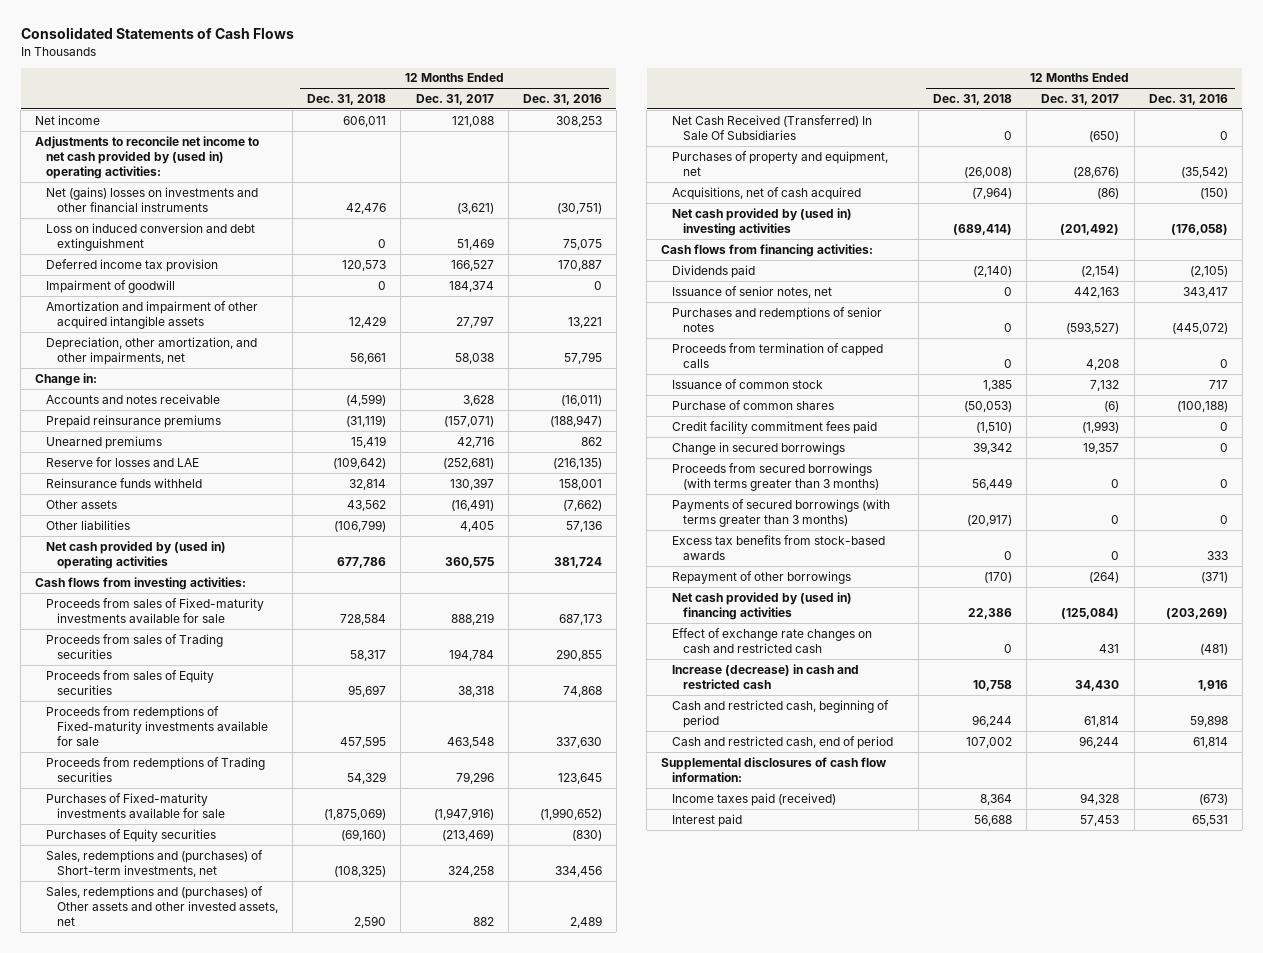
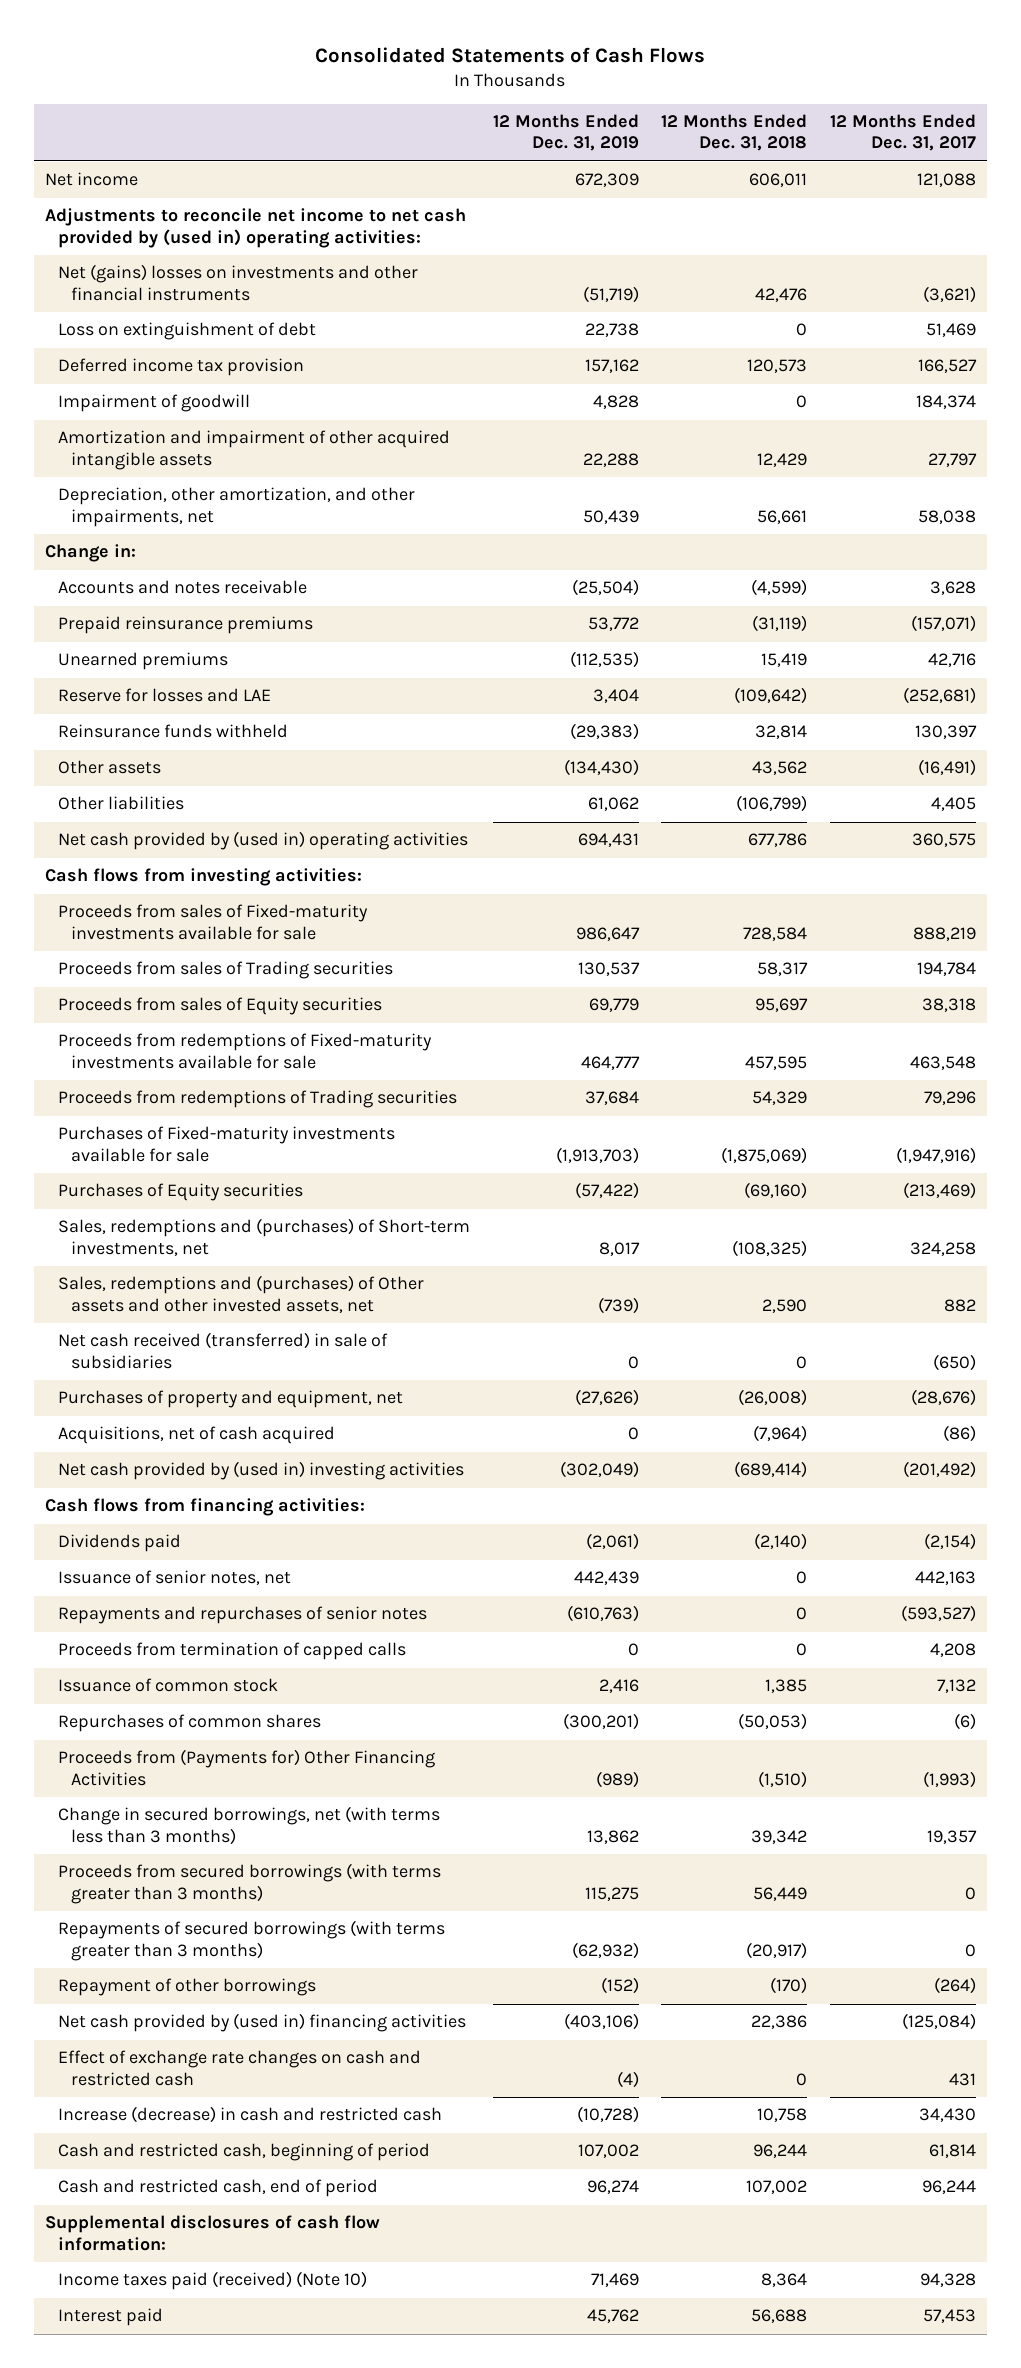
- | 12 Months Ended Dec. 31, 2018 | 12 Months Ended Dec. 31, 2017 | 12 Months Ended Dec. 31, 2016
+ | 12 Months Ended Dec. 31, 2019 | 12 Months Ended Dec. 31, 2018 | 12 Months Ended Dec. 31, 2017
- Loss on induced conversion and debt extinguishment | 0 | 51,469 | 75,075
+ Loss on extinguishment of debt | 22,738 | 0 | 51,469
- Net Cash Received (Transferred) In Sale Of Subsidiaries | 0 | (650) | 0
+ Net cash received (transferred) in sale of subsidiaries | 0 | 0 | (650)
- Purchases and redemptions of senior notes | 0 | (593,527) | (445,072)
+ Repayments and repurchases of senior notes | (610,763) | 0 | (593,527)
- Purchase of common shares | (50,053) | (6) | (100,188)
- Credit facility commitment fees paid | (1,510) | (1,993) | 0
- Change in secured borrowings | 39,342 | 19,357 | 0
+ Repurchases of common shares | (300,201) | (50,053) | (6)
+ Proceeds from (Payments for) Other Financing Activities | (989) | (1,510) | (1,993)
+ Change in secured borrowings, net (with terms less than 3 months) | 13,862 | 39,342 | 19,357
- Payments of secured borrowings (with terms greater than 3 months) | (20,917) | 0 | 0
- Excess tax benefits from stock-based awards | 0 | 0 | 333
+ Repayments of secured borrowings (with terms greater than 3 months) | (62,932) | (20,917) | 0
- Income taxes paid (received) | 8,364 | 94,328 | (673)
+ Income taxes paid (received) (Note 10) | 71,469 | 8,364 | 94,328

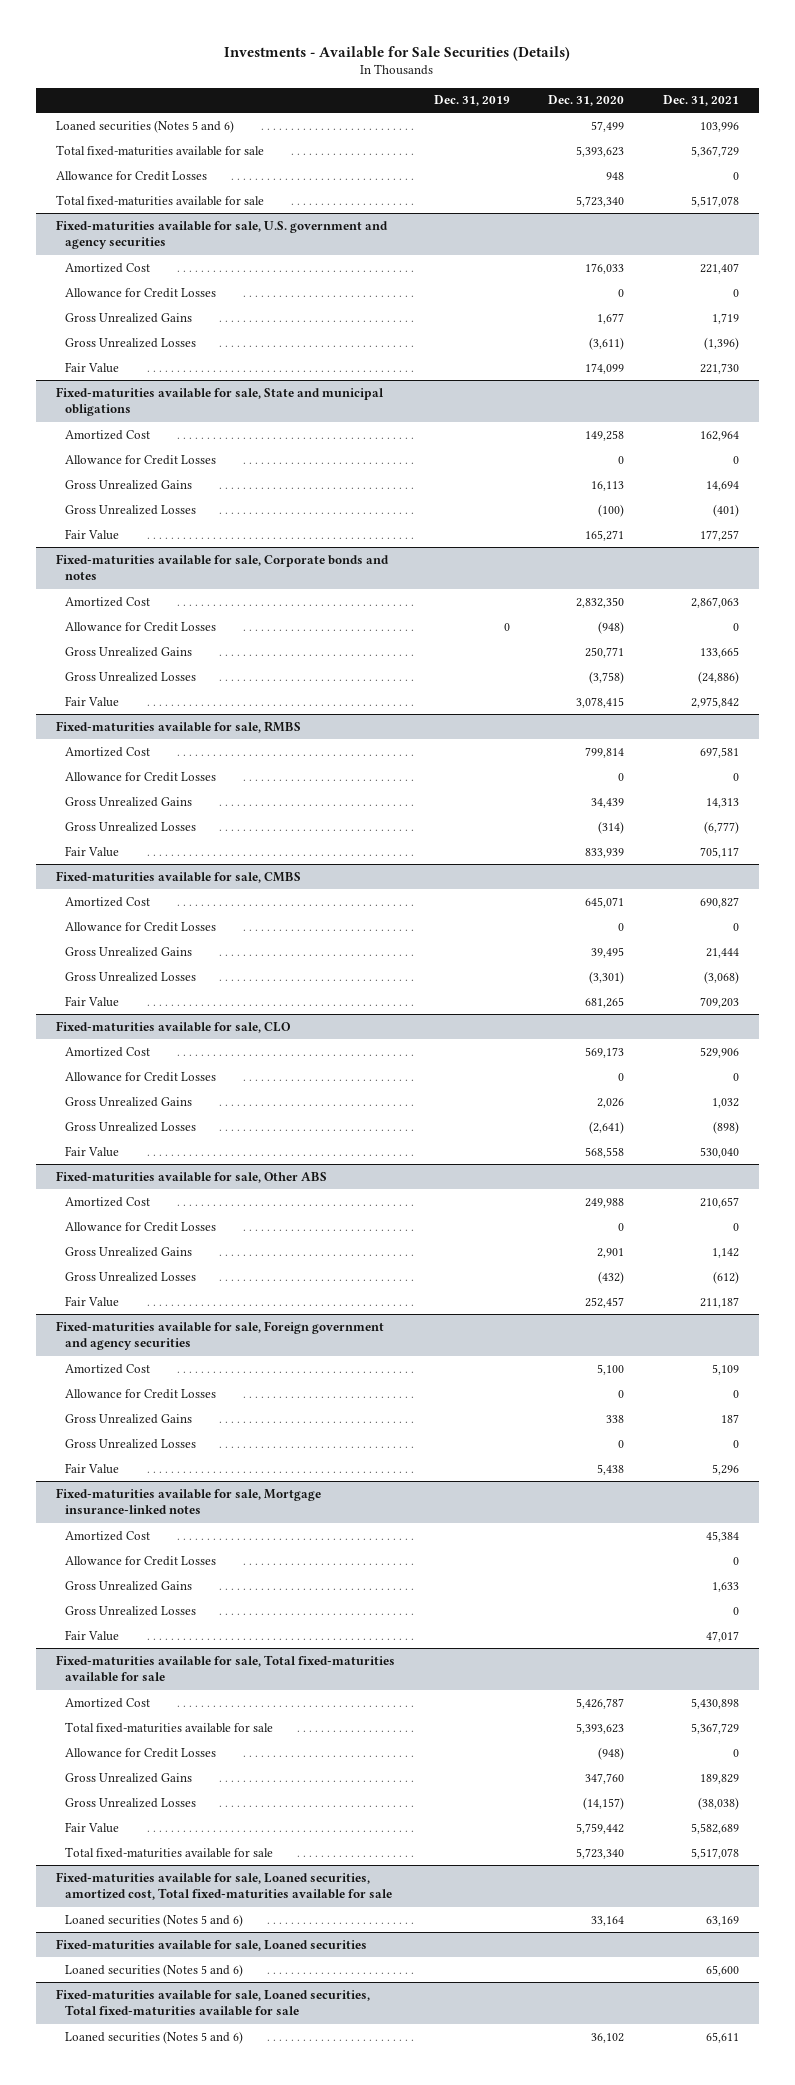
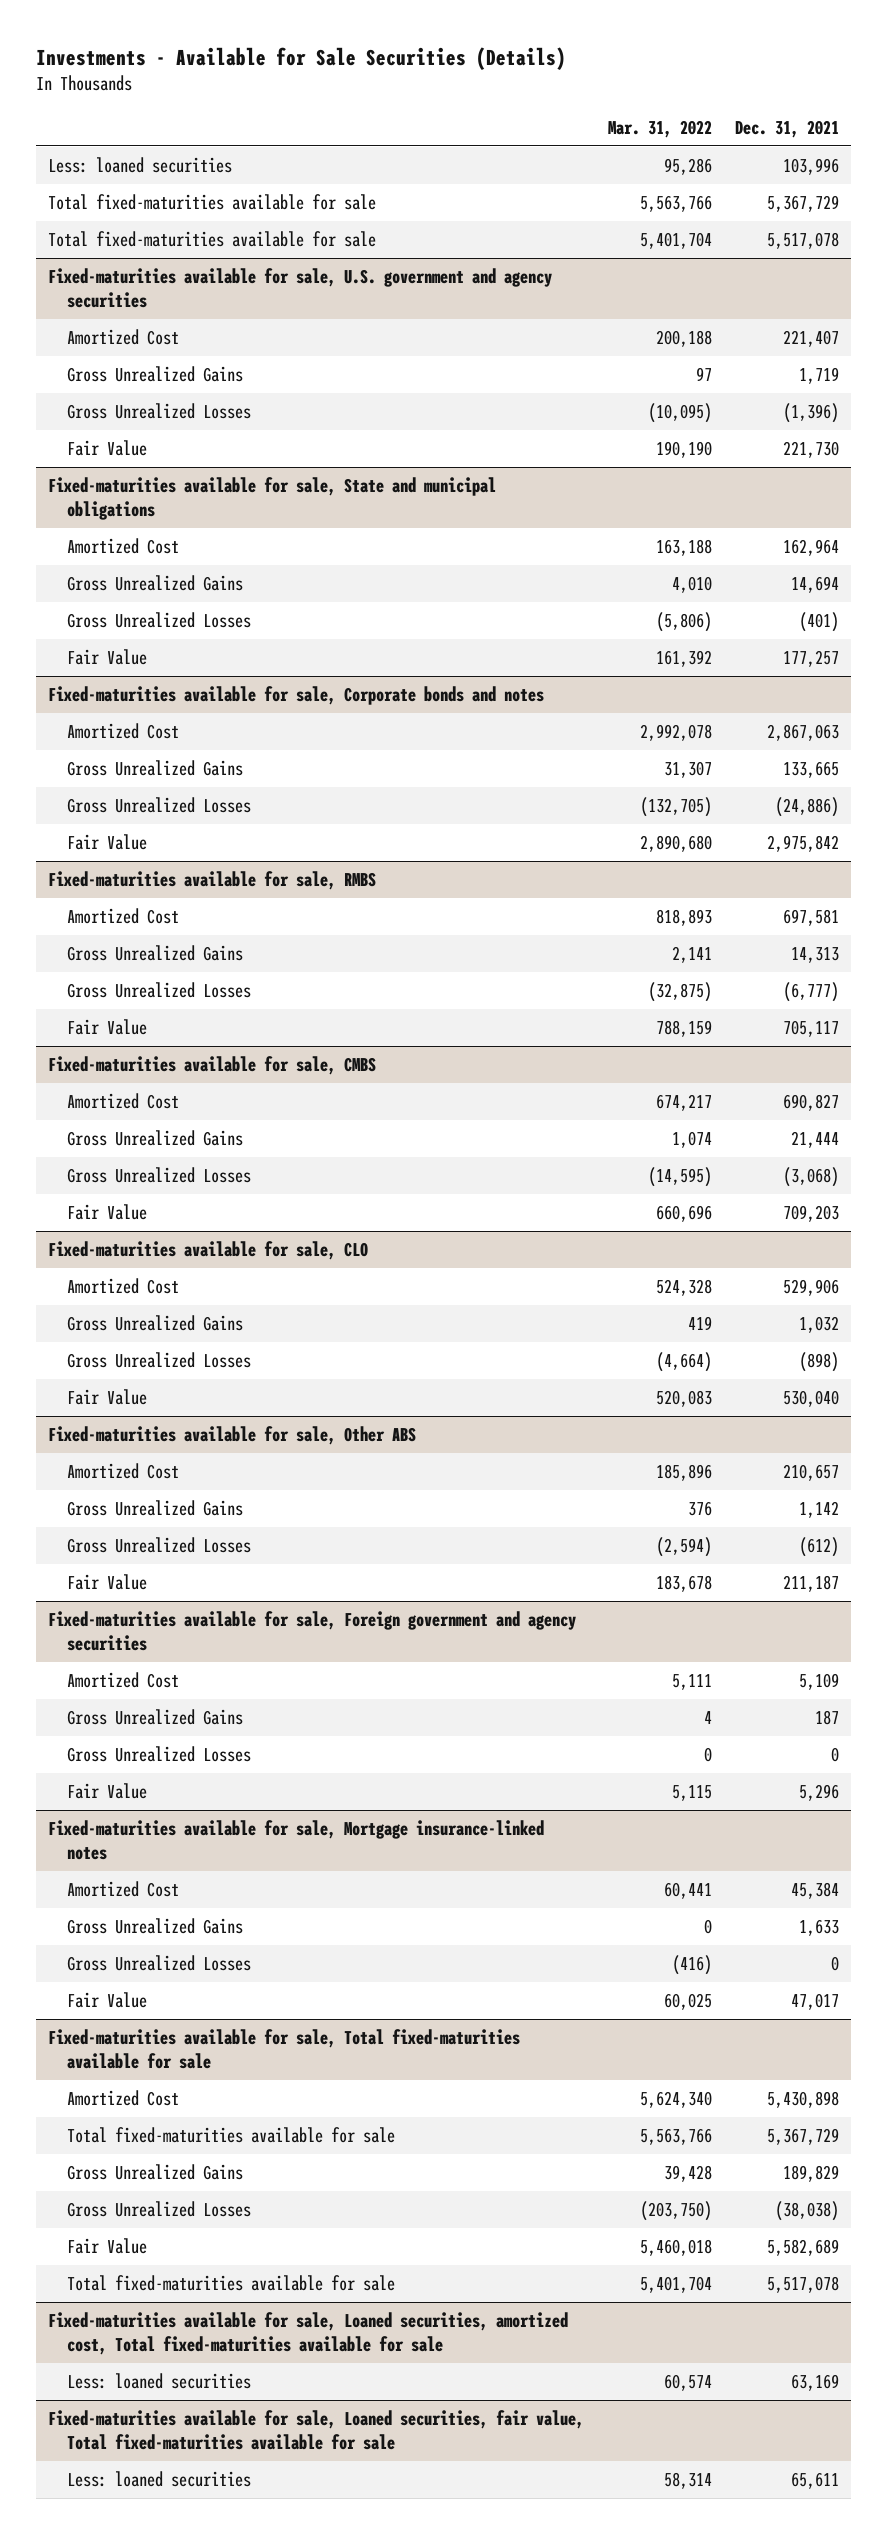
- | Dec. 31, 2019 | Dec. 31, 2020 | Dec. 31, 2021
+ | Mar. 31, 2022 | Dec. 31, 2021
- Loaned securities (Notes 5 and 6) | | 57,499 | 103,996
+ Less: loaned securities | 95,286 | 103,996
- Allowance for Credit Losses | | 948 | 0
@ Fixed-maturities available for sale, U.S. government and agency securities
- Allowance for Credit Losses | | 0 | 0
@ Fixed-maturities available for sale, State and municipal obligations
- Allowance for Credit Losses | | 0 | 0
@ Fixed-maturities available for sale, Corporate bonds and notes
- Allowance for Credit Losses | 0 | (948) | 0
@ Fixed-maturities available for sale, RMBS
- Allowance for Credit Losses | | 0 | 0
@ Fixed-maturities available for sale, CMBS
- Allowance for Credit Losses | | 0 | 0
@ Fixed-maturities available for sale, CLO
- Allowance for Credit Losses | | 0 | 0
@ Fixed-maturities available for sale, Other ABS
- Allowance for Credit Losses | | 0 | 0
@ Fixed-maturities available for sale, Foreign government and agency securities
- Allowance for Credit Losses | | 0 | 0
@ Fixed-maturities available for sale, Mortgage insurance-linked notes
- Allowance for Credit Losses | | | 0
@ Fixed-maturities available for sale, Total fixed-maturities available for sale
- Allowance for Credit Losses | | (948) | 0
@ Fixed-maturities available for sale, Loaned securities, amortized cost, Total fixed-maturities available for sale
- Loaned securities (Notes 5 and 6) | | 33,164 | 63,169
- Fixed-maturities available for sale, Loaned securities
- Loaned securities (Notes 5 and 6) | | | 65,600
- Fixed-maturities available for sale, Loaned securities, Total fixed-maturities available for sale
- Loaned securities (Notes 5 and 6) | | 36,102 | 65,611
@ Fixed-maturities available for sale, Loaned securities, amortized cost, Total fixed-maturities available for sale
+ Less: loaned securities | 60,574 | 63,169
+ Fixed-maturities available for sale, Loaned securities, fair value, Total fixed-maturities available for sale
+ Less: loaned securities | 58,314 | 65,611

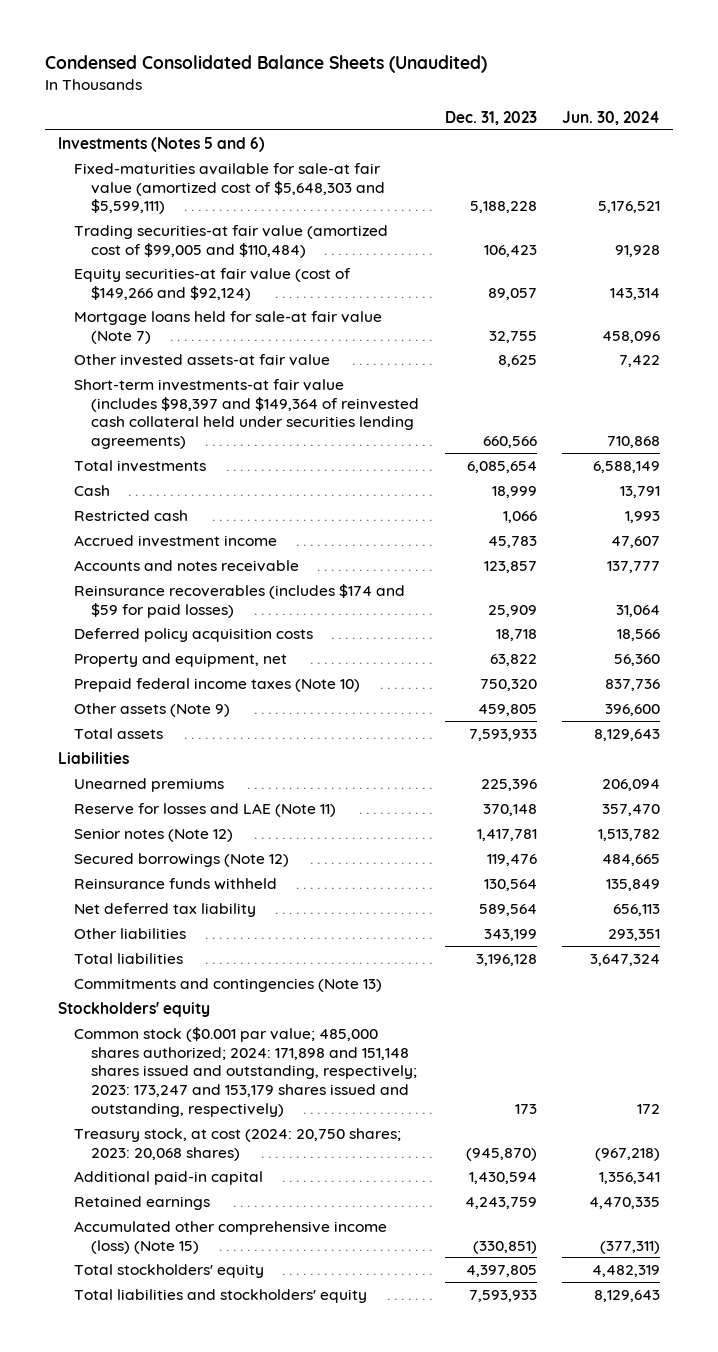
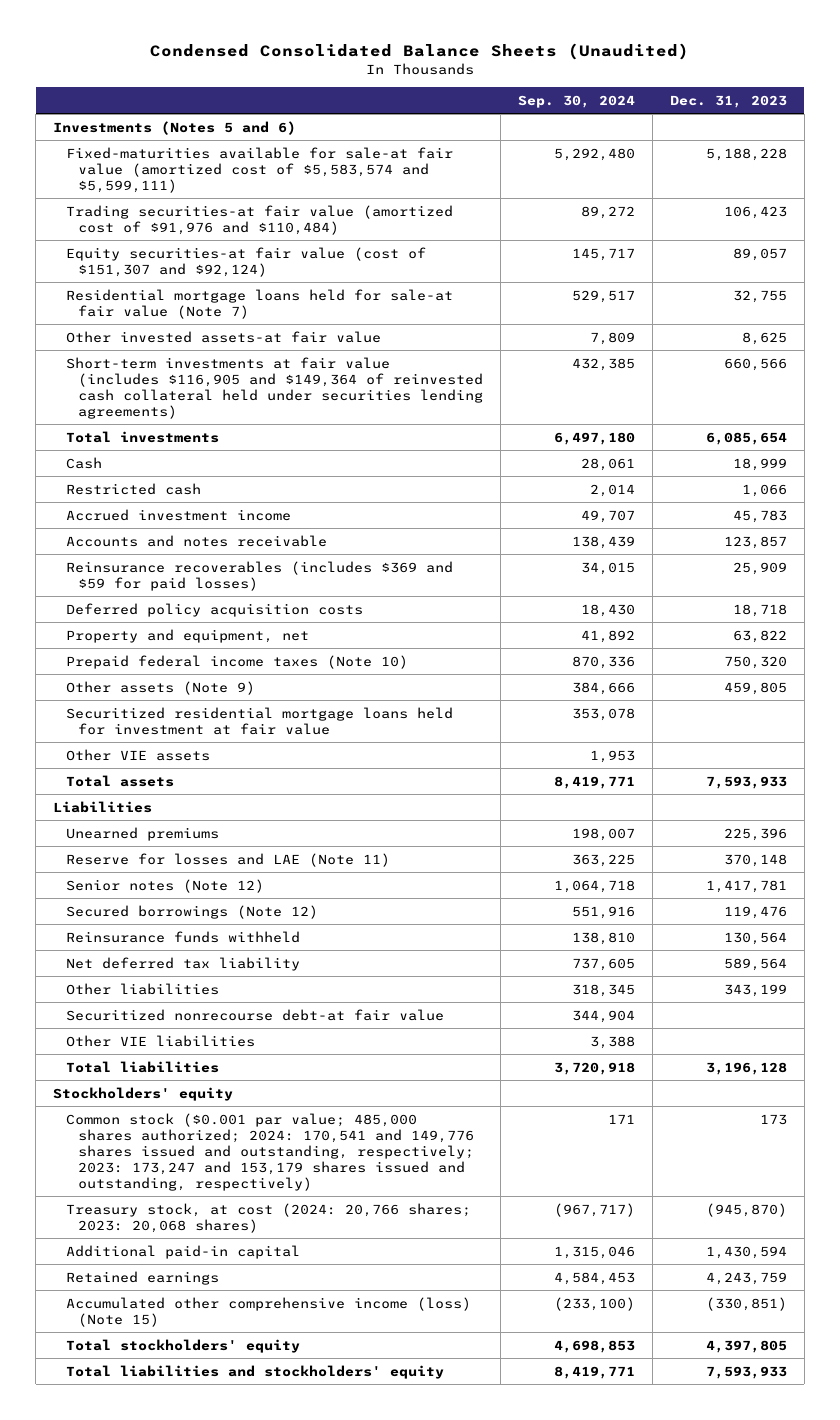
- | Dec. 31, 2023 | Jun. 30, 2024
+ | Sep. 30, 2024 | Dec. 31, 2023
- Fixed-maturities available for sale-at fair value (amortized cost of $5,648,303 and $5,599,111) | 5,188,228 | 5,176,521
- Trading securities-at fair value (amortized cost of $99,005 and $110,484) | 106,423 | 91,928
- Equity securities-at fair value (cost of $149,266 and $92,124) | 89,057 | 143,314
- Mortgage loans held for sale-at fair value (Note 7) | 32,755 | 458,096
+ Fixed-maturities available for sale-at fair value (amortized cost of $5,583,574 and $5,599,111) | 5,292,480 | 5,188,228
+ Trading securities-at fair value (amortized cost of $91,976 and $110,484) | 89,272 | 106,423
+ Equity securities-at fair value (cost of $151,307 and $92,124) | 145,717 | 89,057
+ Residential mortgage loans held for sale-at fair value (Note 7) | 529,517 | 32,755
- Short-term investments-at fair value (includes $98,397 and $149,364 of reinvested cash collateral held under securities lending agreements) | 660,566 | 710,868
+ Short-term investments at fair value (includes $116,905 and $149,364 of reinvested cash collateral held under securities lending agreements) | 432,385 | 660,566
- Reinsurance recoverables (includes $174 and $59 for paid losses) | 25,909 | 31,064
+ Reinsurance recoverables (includes $369 and $59 for paid losses) | 34,015 | 25,909
+ Securitized residential mortgage loans held for investment at fair value | 353,078 |
+ Other VIE assets | 1,953 |
+ Securitized nonrecourse debt-at fair value | 344,904 |
+ Other VIE liabilities | 3,388 |
- Commitments and contingencies (Note 13)
- Common stock ($0.001 par value; 485,000 shares authorized; 2024: 171,898 and 151,148 shares issued and outstanding, respectively; 2023: 173,247 and 153,179 shares issued and outstanding, respectively) | 173 | 172
- Treasury stock, at cost (2024: 20,750 shares; 2023: 20,068 shares) | (945,870) | (967,218)
+ Common stock ($0.001 par value; 485,000 shares authorized; 2024: 170,541 and 149,776 shares issued and outstanding, respectively; 2023: 173,247 and 153,179 shares issued and outstanding, respectively) | 171 | 173
+ Treasury stock, at cost (2024: 20,766 shares; 2023: 20,068 shares) | (967,717) | (945,870)

